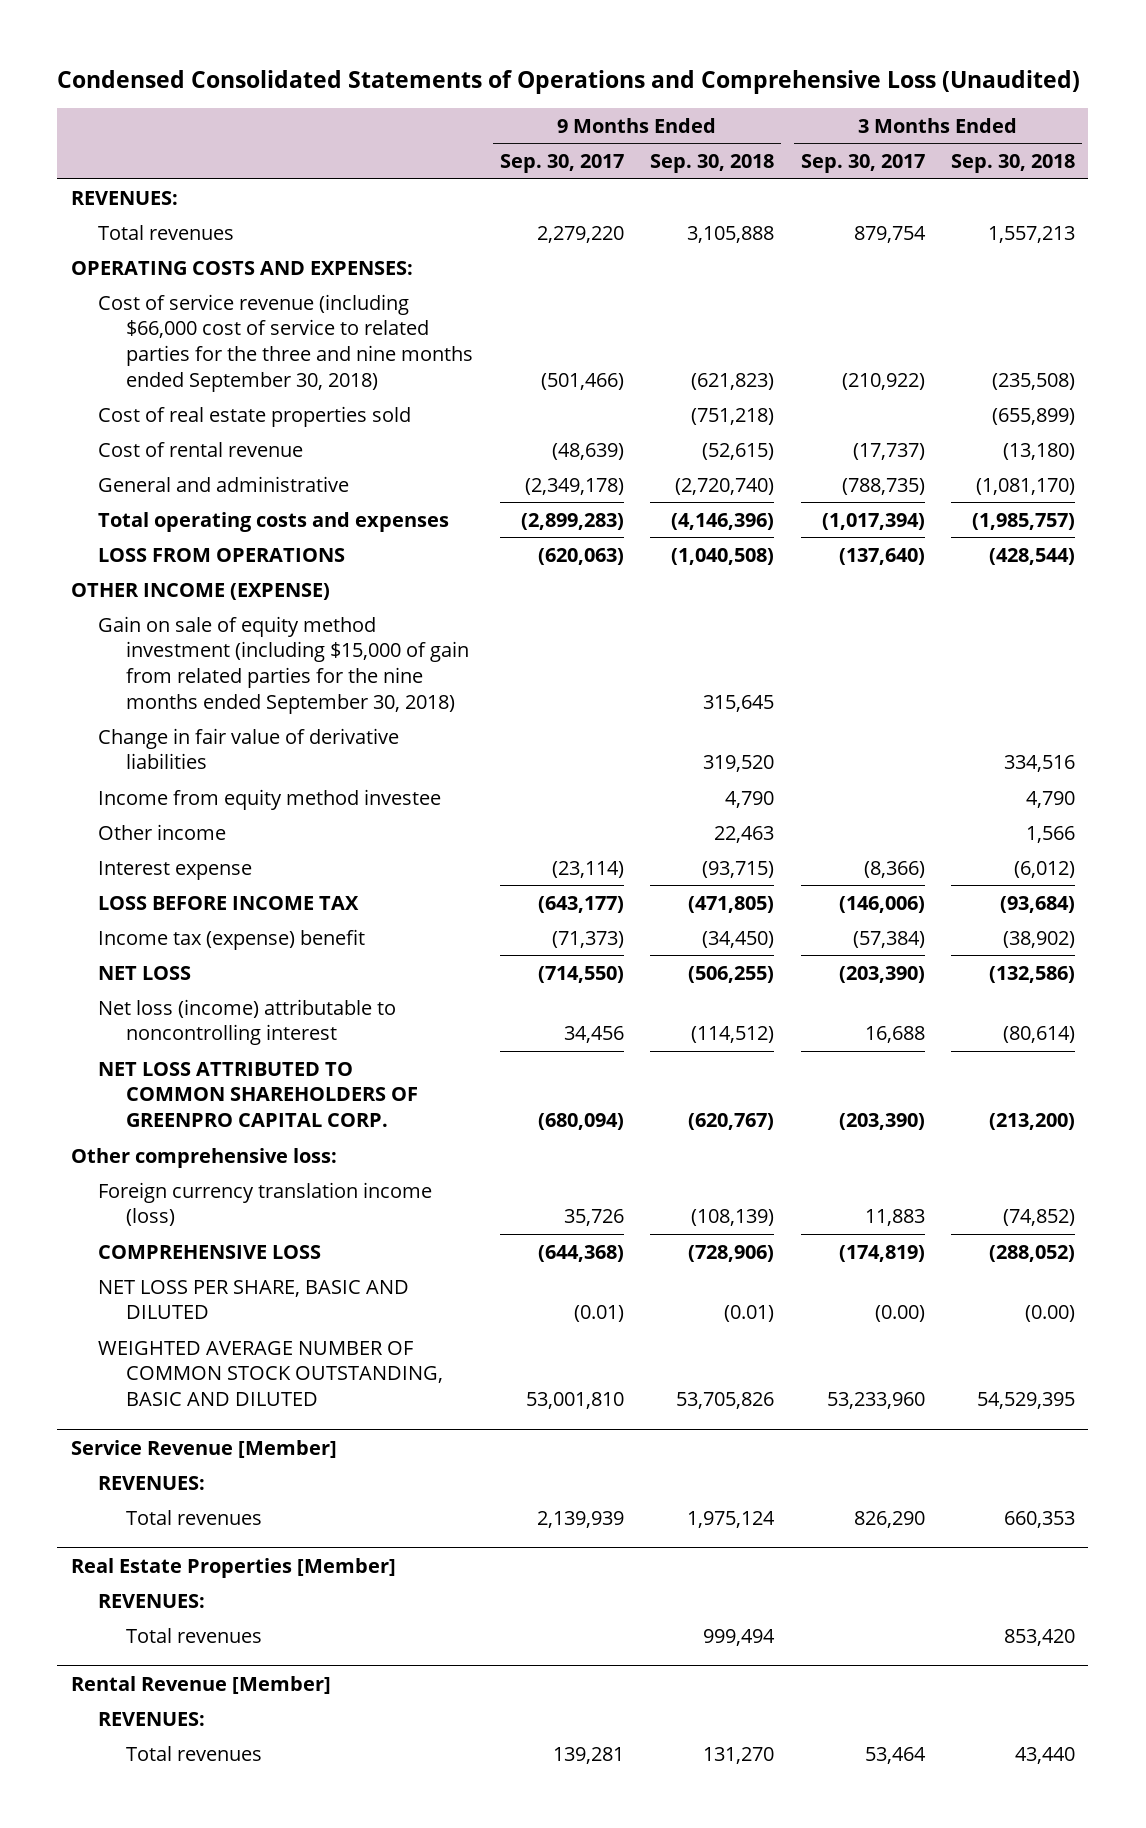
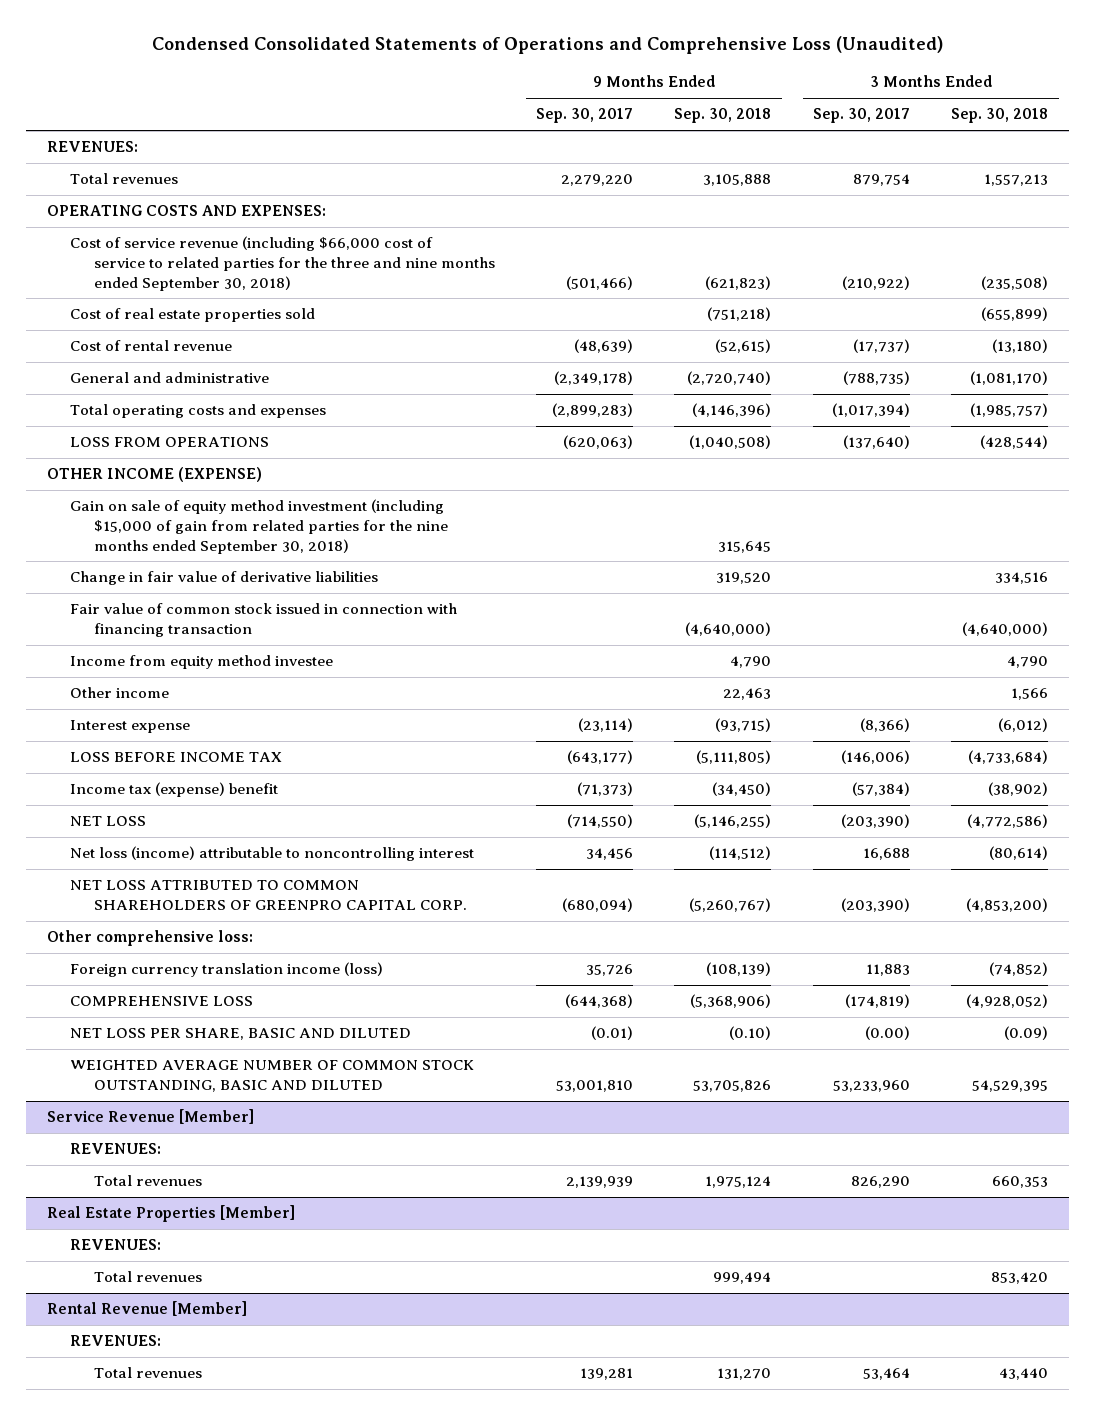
+ Fair value of common stock issued in connection with financing transaction | | (4,640,000) | | (4,640,000)
- LOSS BEFORE INCOME TAX | (643,177) | (471,805) | (146,006) | (93,684)
+ LOSS BEFORE INCOME TAX | (643,177) | (5,111,805) | (146,006) | (4,733,684)
- NET LOSS | (714,550) | (506,255) | (203,390) | (132,586)
+ NET LOSS | (714,550) | (5,146,255) | (203,390) | (4,772,586)
- NET LOSS ATTRIBUTED TO COMMON SHAREHOLDERS OF GREENPRO CAPITAL CORP. | (680,094) | (620,767) | (203,390) | (213,200)
+ NET LOSS ATTRIBUTED TO COMMON SHAREHOLDERS OF GREENPRO CAPITAL CORP. | (680,094) | (5,260,767) | (203,390) | (4,853,200)
- COMPREHENSIVE LOSS | (644,368) | (728,906) | (174,819) | (288,052)
- NET LOSS PER SHARE, BASIC AND DILUTED | (0.01) | (0.01) | (0.00) | (0.00)
+ COMPREHENSIVE LOSS | (644,368) | (5,368,906) | (174,819) | (4,928,052)
+ NET LOSS PER SHARE, BASIC AND DILUTED | (0.01) | (0.10) | (0.00) | (0.09)

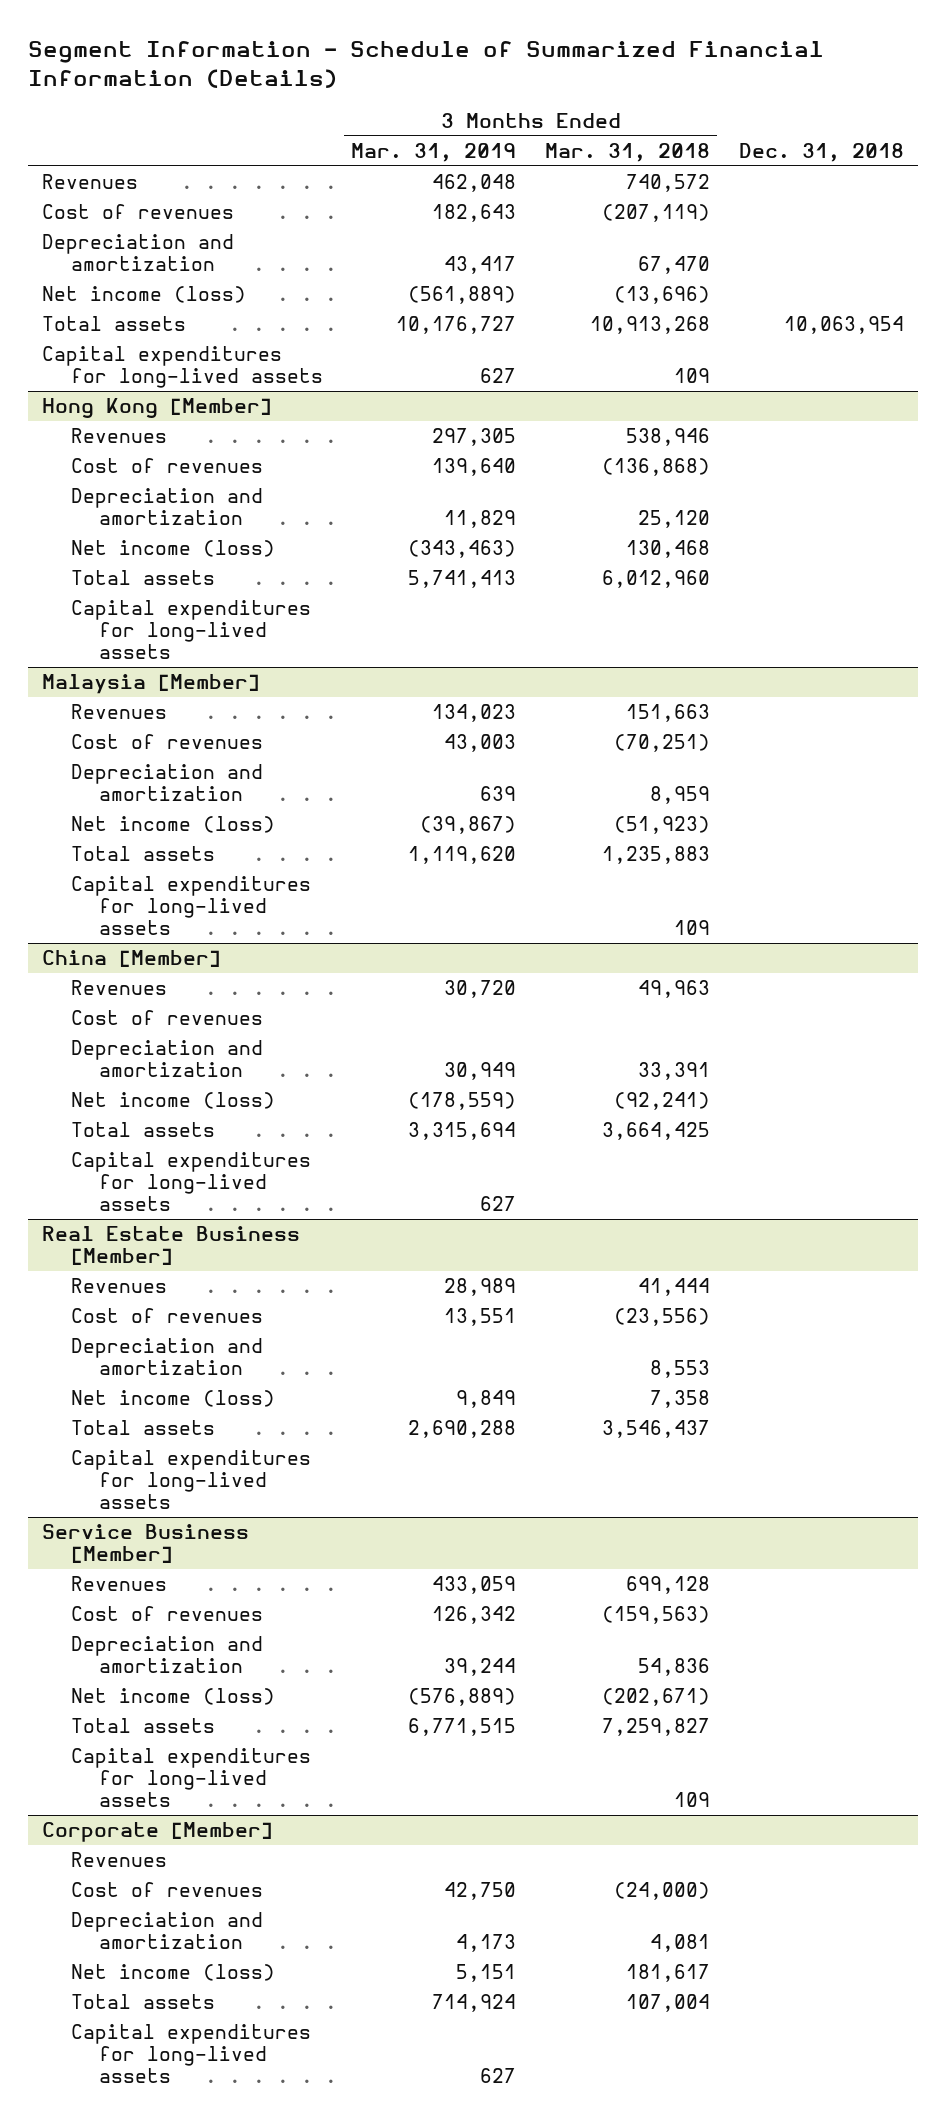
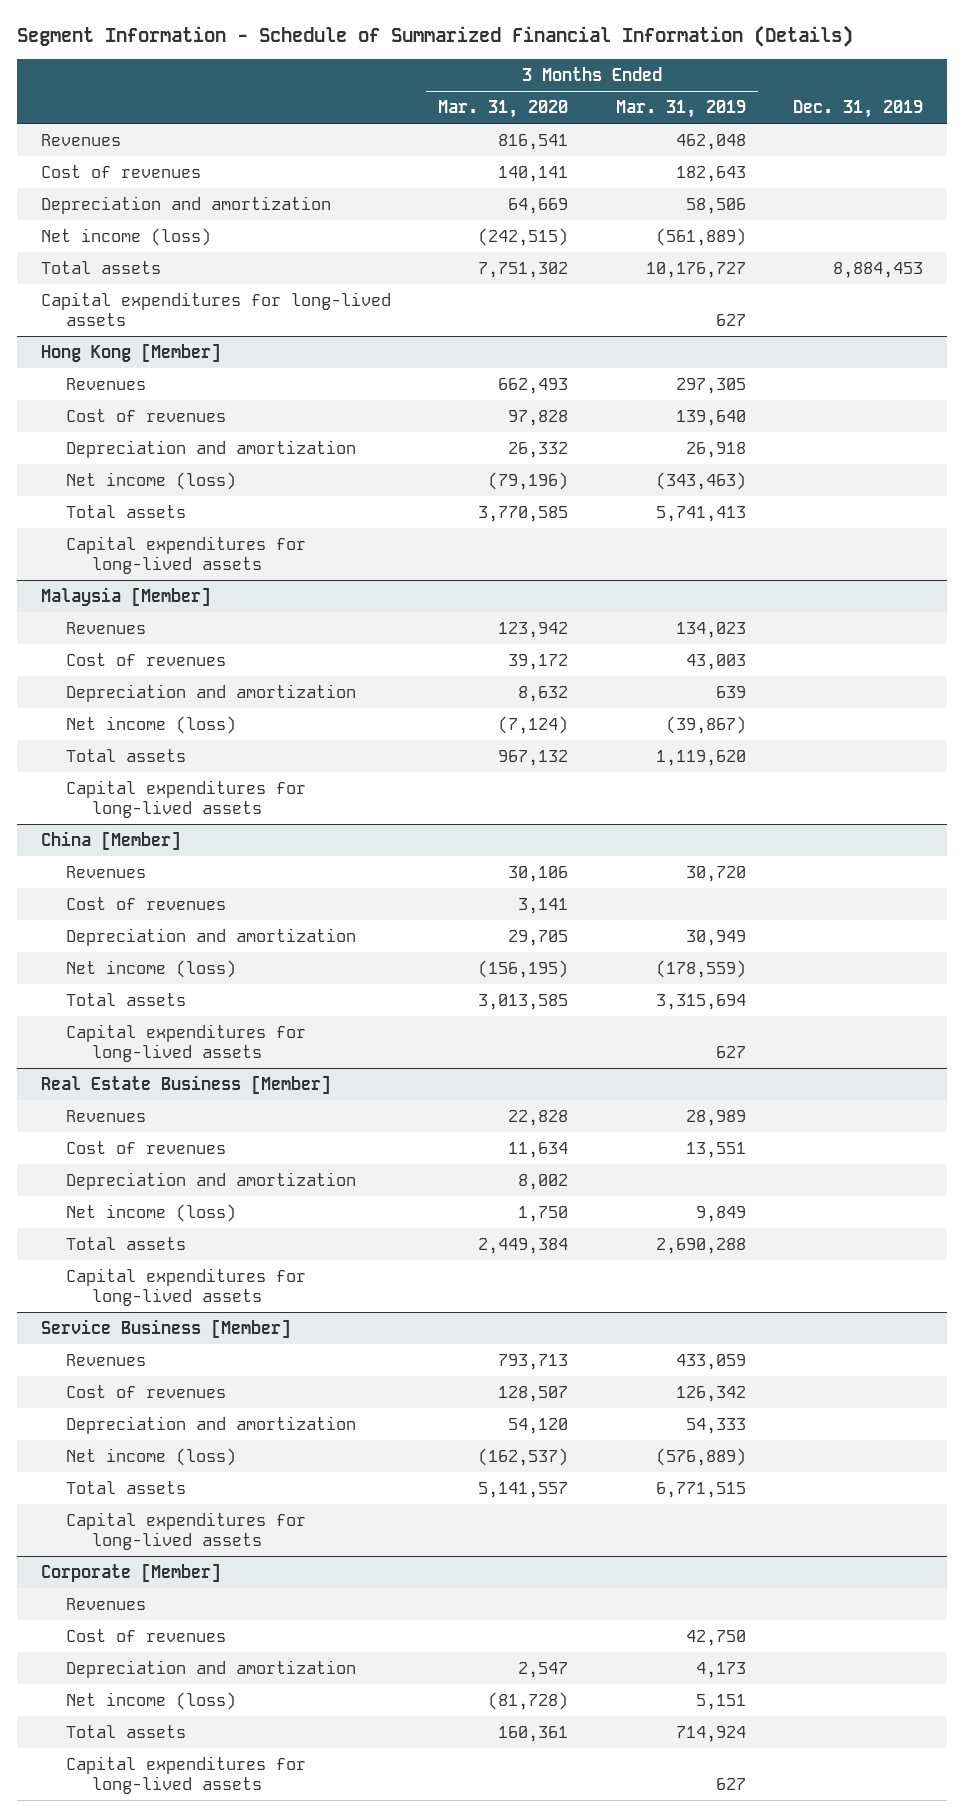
- | 3 Months Ended Mar. 31, 2019 | 3 Months Ended Mar. 31, 2018 | Dec. 31, 2018
+ | 3 Months Ended Mar. 31, 2020 | 3 Months Ended Mar. 31, 2019 | Dec. 31, 2019
- Depreciation and amortization | 43,417 | 67,470 |
+ Depreciation and amortization | 64,669 | 58,506 |
@ Hong Kong [Member]
- Depreciation and amortization | 11,829 | 25,120 |
+ Depreciation and amortization | 26,332 | 26,918 |
@ Service Business [Member]
- Depreciation and amortization | 39,244 | 54,836 |
+ Depreciation and amortization | 54,120 | 54,333 |

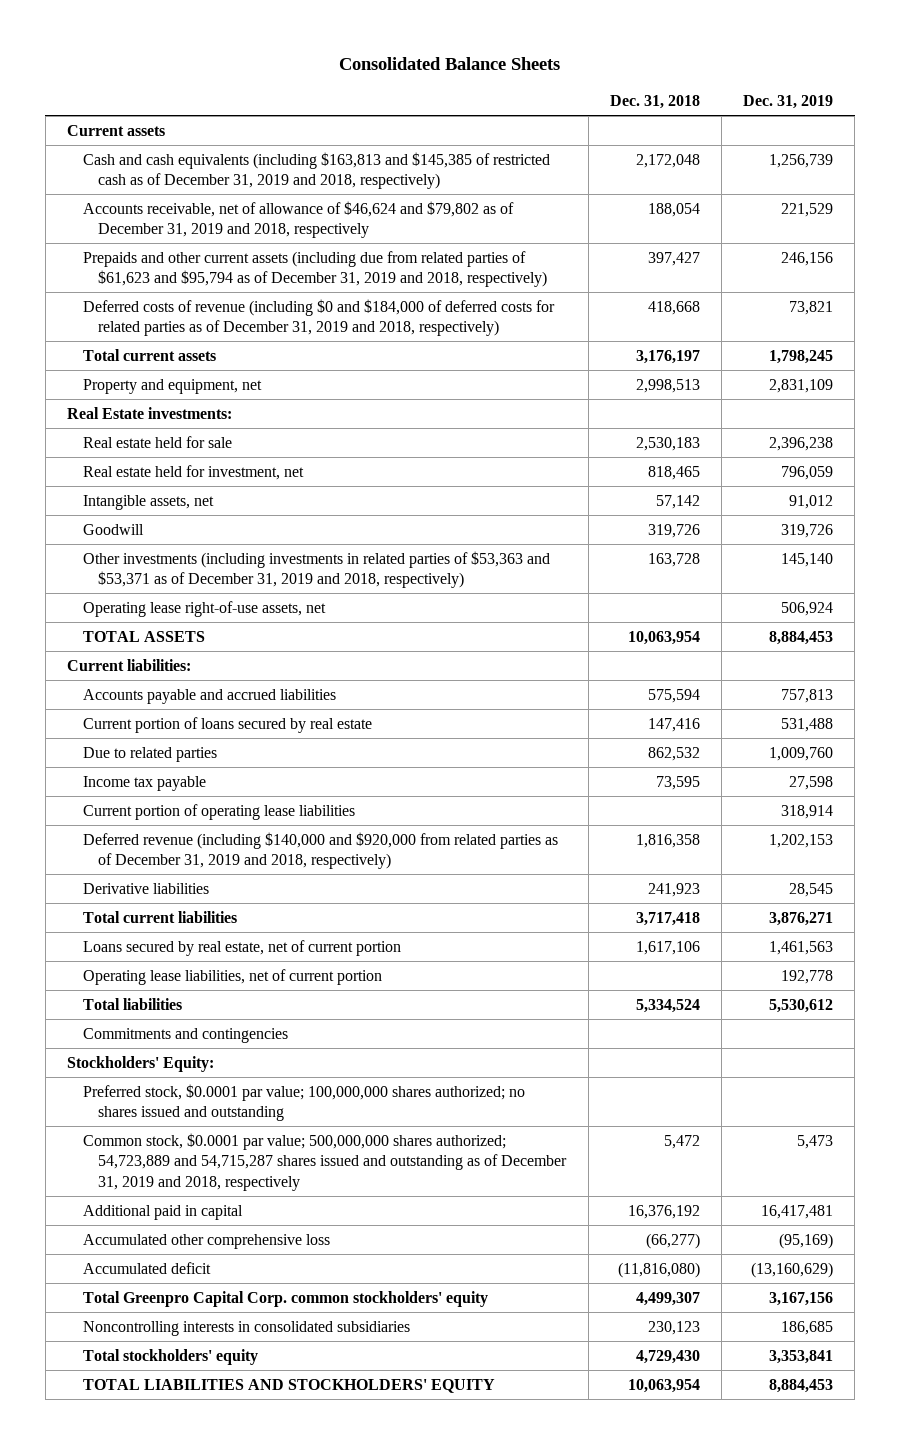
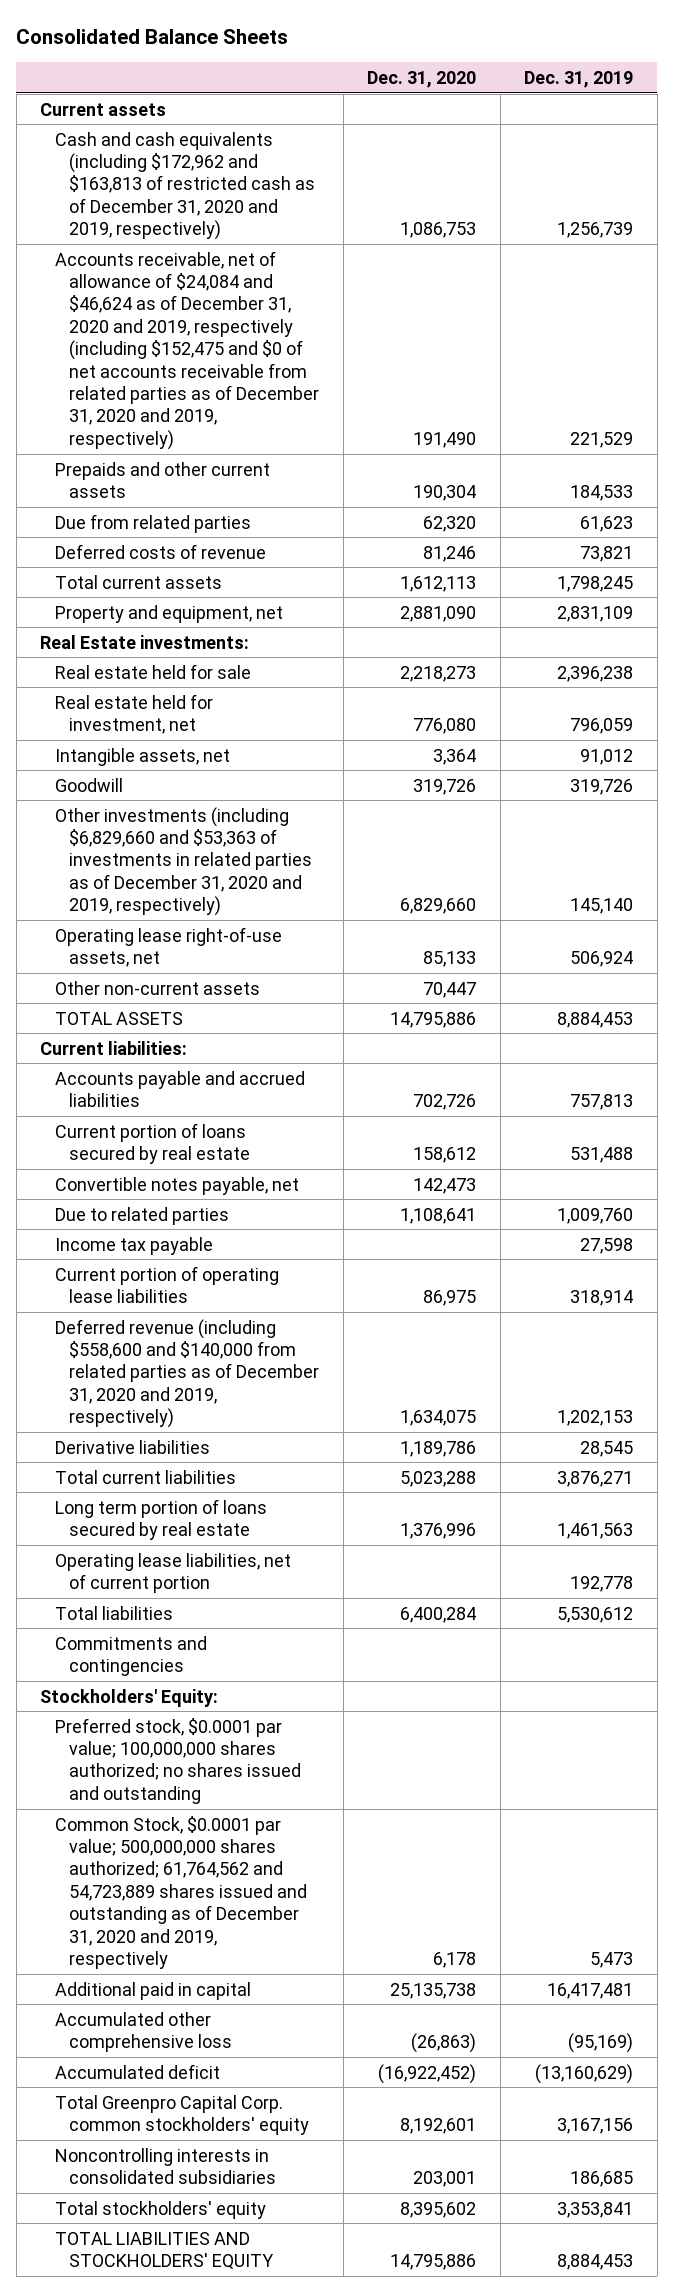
- | Dec. 31, 2018 | Dec. 31, 2019
+ | Dec. 31, 2020 | Dec. 31, 2019
- Cash and cash equivalents (including $163,813 and $145,385 of restricted cash as of December 31, 2019 and 2018, respectively) | 2,172,048 | 1,256,739
- Accounts receivable, net of allowance of $46,624 and $79,802 as of December 31, 2019 and 2018, respectively | 188,054 | 221,529
- Prepaids and other current assets (including due from related parties of $61,623 and $95,794 as of December 31, 2019 and 2018, respectively) | 397,427 | 246,156
- Deferred costs of revenue (including $0 and $184,000 of deferred costs for related parties as of December 31, 2019 and 2018, respectively) | 418,668 | 73,821
+ Cash and cash equivalents (including $172,962 and $163,813 of restricted cash as of December 31, 2020 and 2019, respectively) | 1,086,753 | 1,256,739
+ Accounts receivable, net of allowance of $24,084 and $46,624 as of December 31, 2020 and 2019, respectively (including $152,475 and $0 of net accounts receivable from related parties as of December 31, 2020 and 2019, respectively) | 191,490 | 221,529
+ Prepaids and other current assets | 190,304 | 184,533
+ Due from related parties | 62,320 | 61,623
+ Deferred costs of revenue | 81,246 | 73,821
- Other investments (including investments in related parties of $53,363 and $53,371 as of December 31, 2019 and 2018, respectively) | 163,728 | 145,140
+ Other investments (including $6,829,660 and $53,363 of investments in related parties as of December 31, 2020 and 2019, respectively) | 6,829,660 | 145,140
+ Other non-current assets | 70,447 |
+ Convertible notes payable, net | 142,473 |
- Deferred revenue (including $140,000 and $920,000 from related parties as of December 31, 2019 and 2018, respectively) | 1,816,358 | 1,202,153
+ Deferred revenue (including $558,600 and $140,000 from related parties as of December 31, 2020 and 2019, respectively) | 1,634,075 | 1,202,153
- Loans secured by real estate, net of current portion | 1,617,106 | 1,461,563
+ Long term portion of loans secured by real estate | 1,376,996 | 1,461,563
- Common stock, $0.0001 par value; 500,000,000 shares authorized; 54,723,889 and 54,715,287 shares issued and outstanding as of December 31, 2019 and 2018, respectively | 5,472 | 5,473
+ Common Stock, $0.0001 par value; 500,000,000 shares authorized; 61,764,562 and 54,723,889 shares issued and outstanding as of December 31, 2020 and 2019, respectively | 6,178 | 5,473

